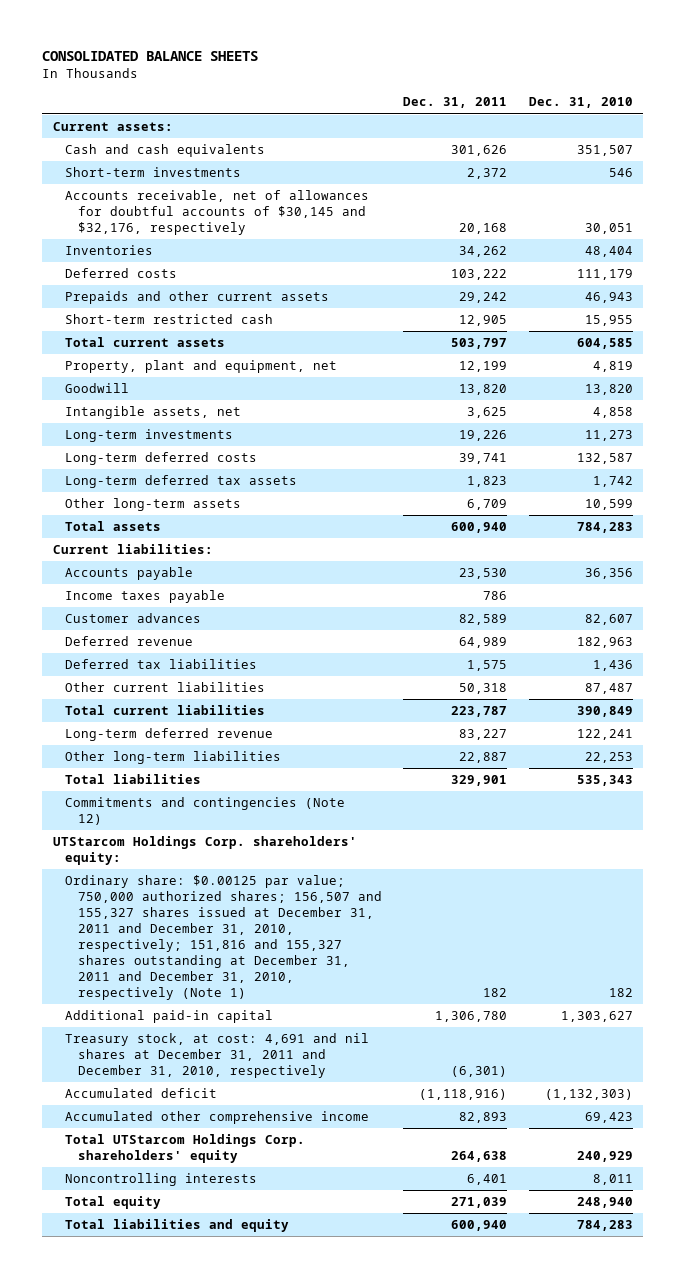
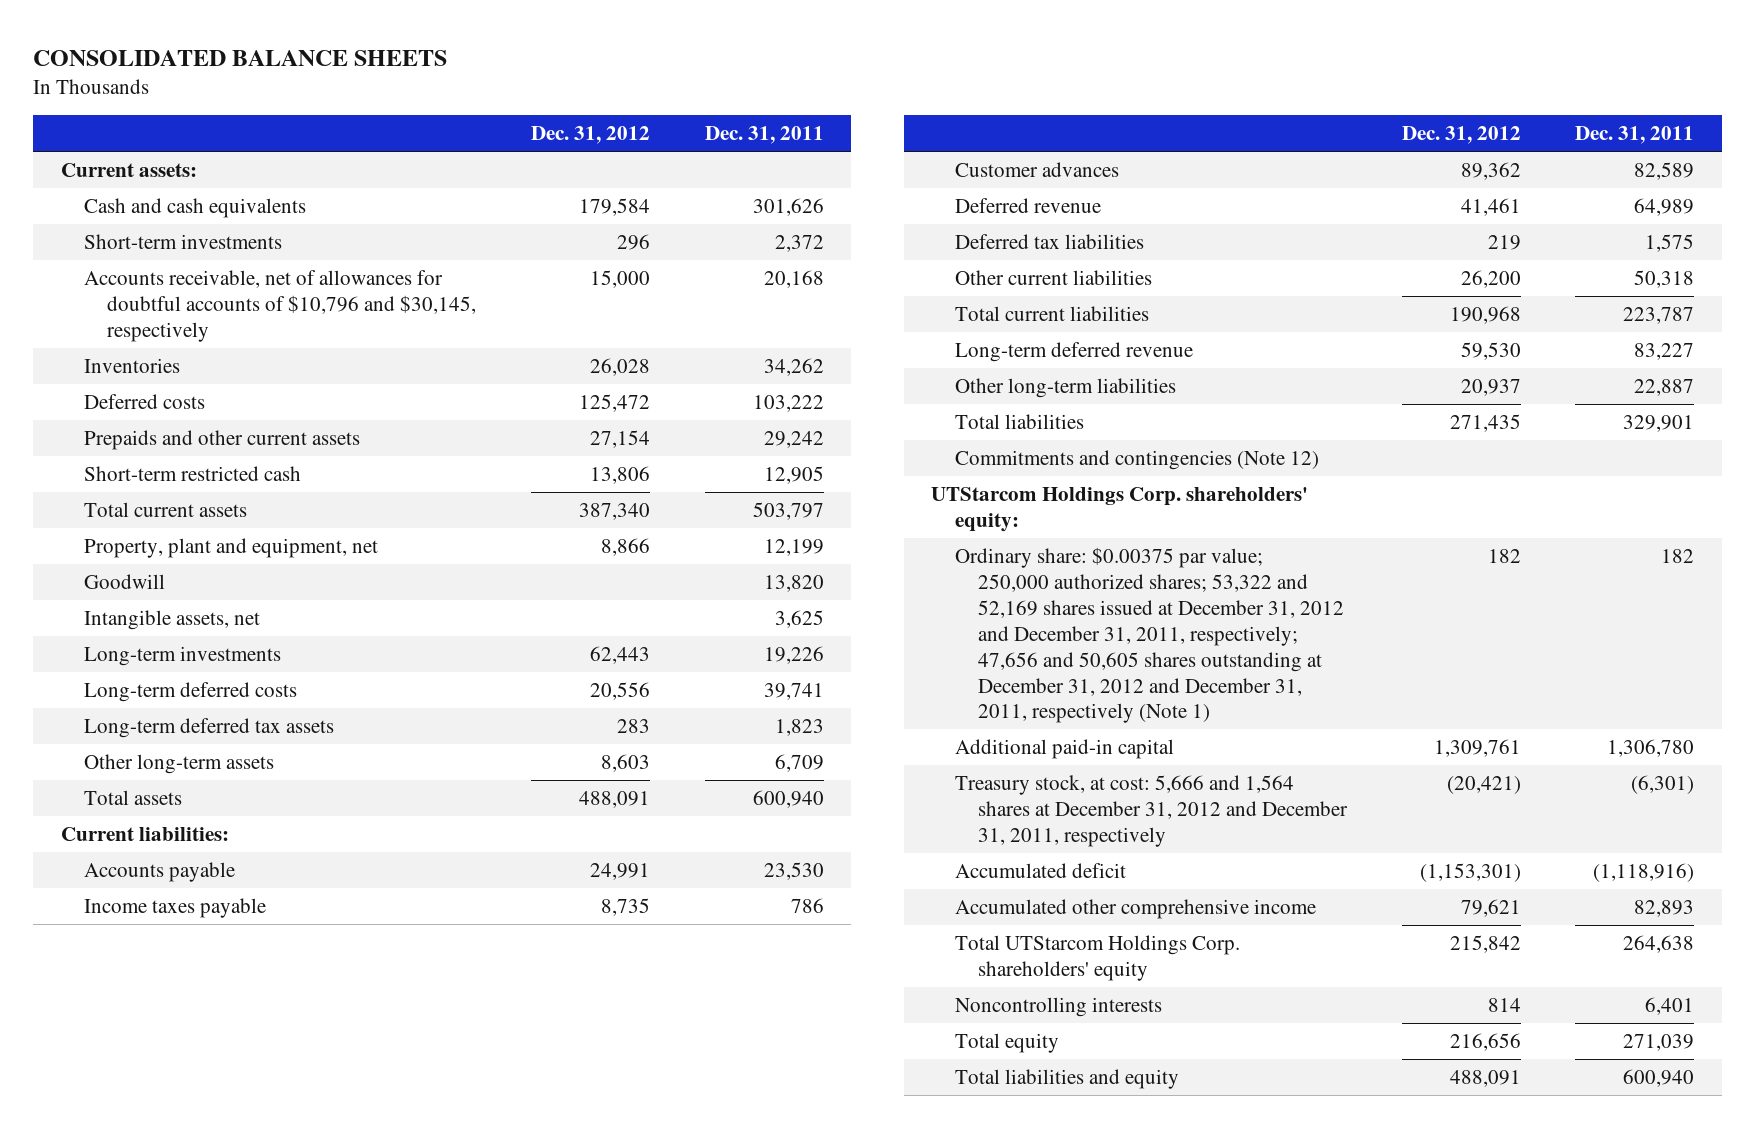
- | Dec. 31, 2011 | Dec. 31, 2010
+ | Dec. 31, 2012 | Dec. 31, 2011
- Accounts receivable, net of allowances for doubtful accounts of $30,145 and $32,176, respectively | 20,168 | 30,051
+ Accounts receivable, net of allowances for doubtful accounts of $10,796 and $30,145, respectively | 15,000 | 20,168
- Ordinary share: $0.00125 par value; 750,000 authorized shares; 156,507 and 155,327 shares issued at December 31, 2011 and December 31, 2010, respectively; 151,816 and 155,327 shares outstanding at December 31, 2011 and December 31, 2010, respectively (Note 1) | 182 | 182
+ Ordinary share: $0.00375 par value; 250,000 authorized shares; 53,322 and 52,169 shares issued at December 31, 2012 and December 31, 2011, respectively; 47,656 and 50,605 shares outstanding at December 31, 2012 and December 31, 2011, respectively (Note 1) | 182 | 182
- Treasury stock, at cost: 4,691 and nil shares at December 31, 2011 and December 31, 2010, respectively | (6,301) |
+ Treasury stock, at cost: 5,666 and 1,564 shares at December 31, 2012 and December 31, 2011, respectively | (20,421) | (6,301)

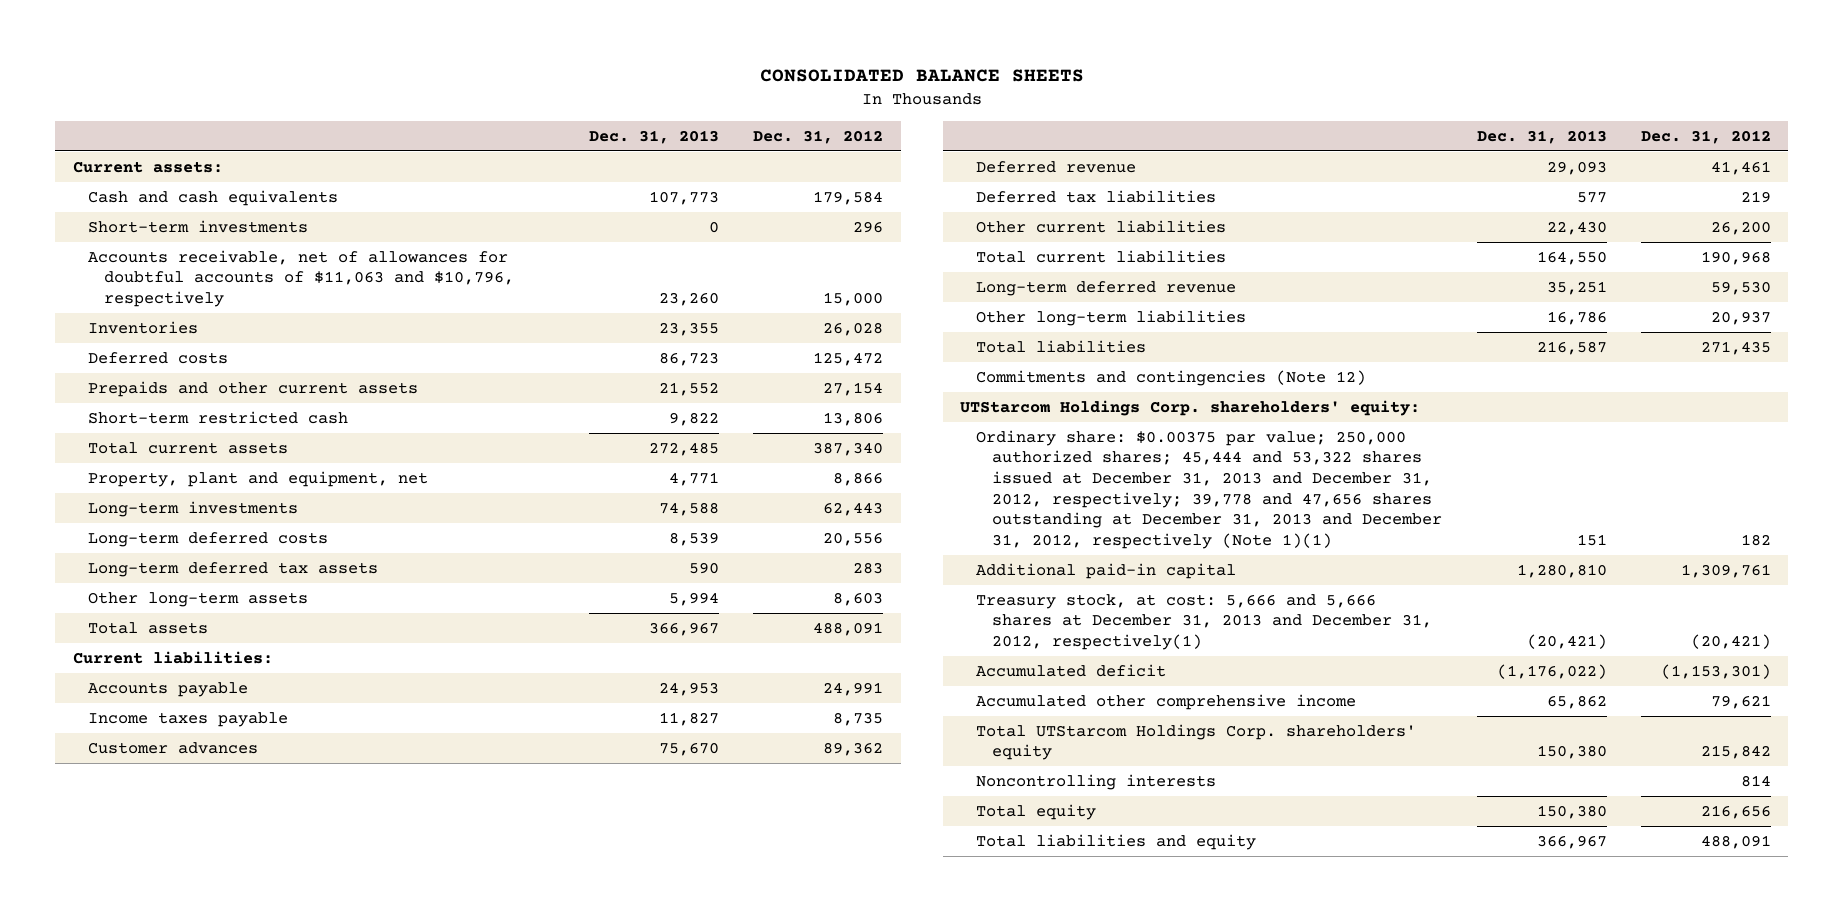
- | Dec. 31, 2012 | Dec. 31, 2011
+ | Dec. 31, 2013 | Dec. 31, 2012
- Accounts receivable, net of allowances for doubtful accounts of $10,796 and $30,145, respectively | 15,000 | 20,168
+ Accounts receivable, net of allowances for doubtful accounts of $11,063 and $10,796, respectively | 23,260 | 15,000
- Goodwill | | 13,820
- Intangible assets, net | | 3,625
- Ordinary share: $0.00375 par value; 250,000 authorized shares; 53,322 and 52,169 shares issued at December 31, 2012 and December 31, 2011, respectively; 47,656 and 50,605 shares outstanding at December 31, 2012 and December 31, 2011, respectively (Note 1) | 182 | 182
+ Ordinary share: $0.00375 par value; 250,000 authorized shares; 45,444 and 53,322 shares issued at December 31, 2013 and December 31, 2012, respectively; 39,778 and 47,656 shares outstanding at December 31, 2013 and December 31, 2012, respectively (Note 1)(1) | 151 | 182
- Treasury stock, at cost: 5,666 and 1,564 shares at December 31, 2012 and December 31, 2011, respectively | (20,421) | (6,301)
+ Treasury stock, at cost: 5,666 and 5,666 shares at December 31, 2013 and December 31, 2012, respectively(1) | (20,421) | (20,421)

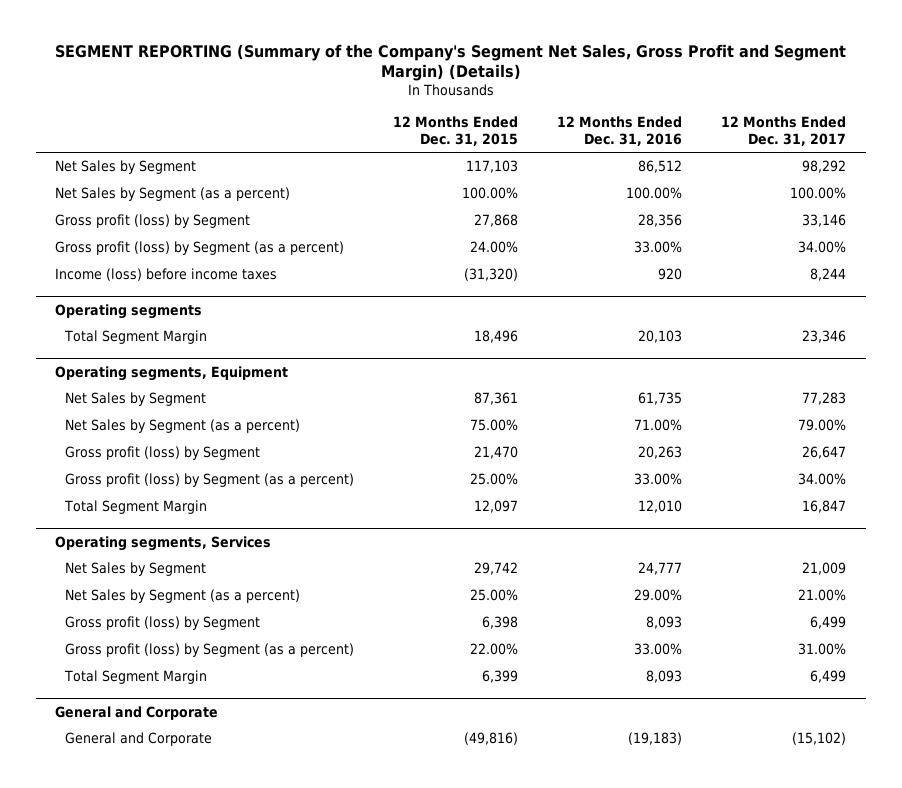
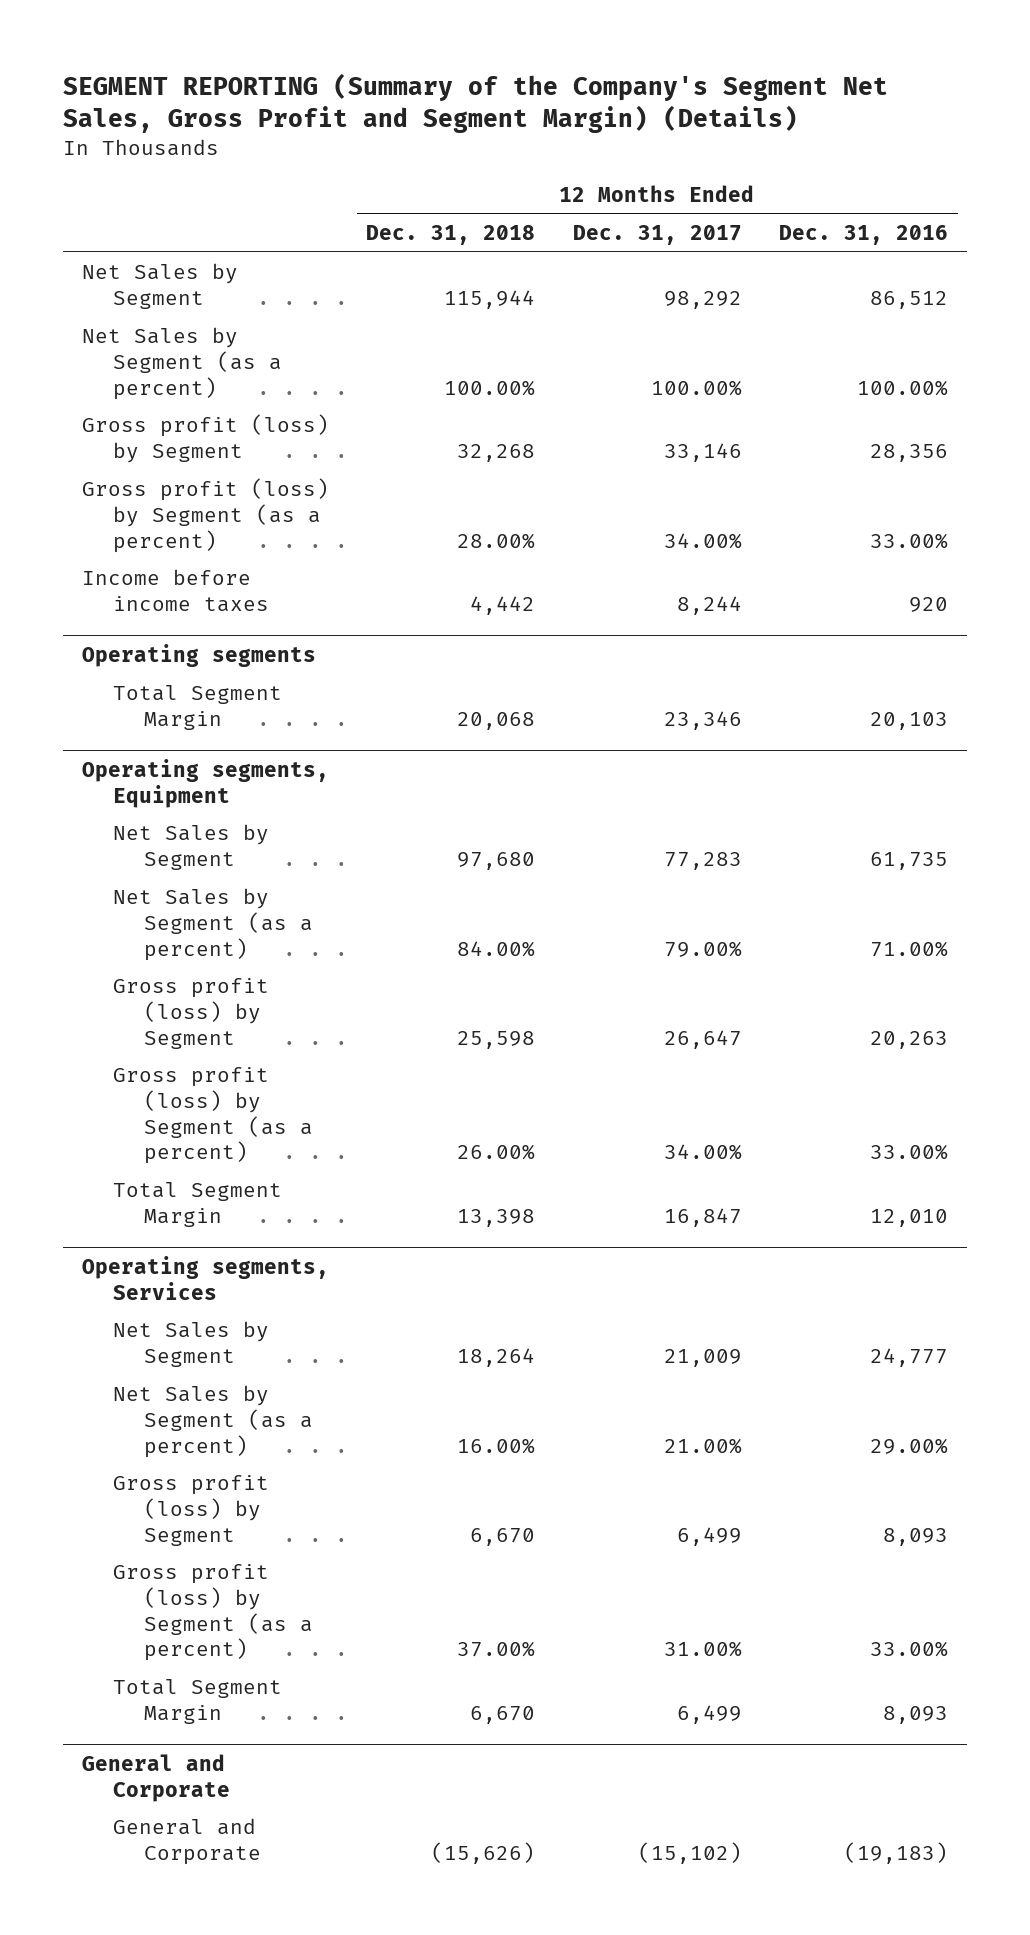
- | 12 Months Ended Dec. 31, 2015 | 12 Months Ended Dec. 31, 2016 | 12 Months Ended Dec. 31, 2017
+ | 12 Months Ended Dec. 31, 2018 | 12 Months Ended Dec. 31, 2017 | 12 Months Ended Dec. 31, 2016
- Income (loss) before income taxes | (31,320) | 920 | 8,244
+ Income before income taxes | 4,442 | 8,244 | 920

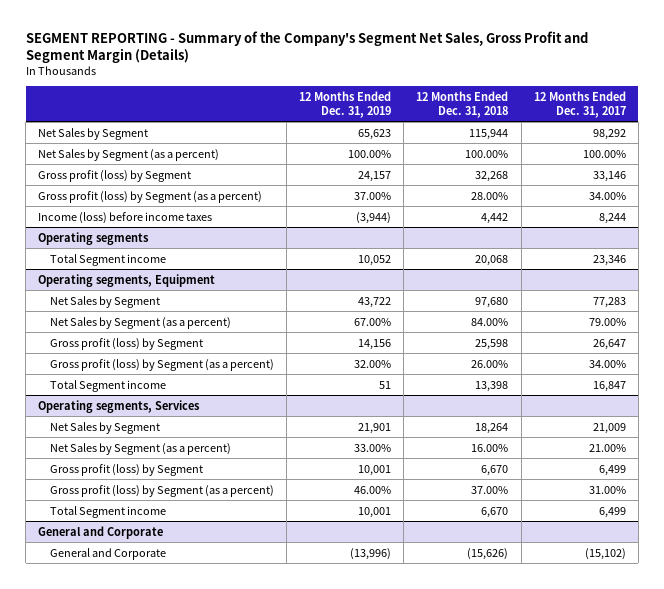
- SEGMENT REPORTING (Summary of the Company's Segment Net Sales, Gross Profit and Segment Margin) (Details)
+ SEGMENT REPORTING - Summary of the Company's Segment Net Sales, Gross Profit and Segment Margin (Details)
- | 12 Months Ended Dec. 31, 2018 | 12 Months Ended Dec. 31, 2017 | 12 Months Ended Dec. 31, 2016
+ | 12 Months Ended Dec. 31, 2019 | 12 Months Ended Dec. 31, 2018 | 12 Months Ended Dec. 31, 2017
- Income before income taxes | 4,442 | 8,244 | 920
+ Income (loss) before income taxes | (3,944) | 4,442 | 8,244
@ Operating segments
- Total Segment Margin | 20,068 | 23,346 | 20,103
+ Total Segment income | 10,052 | 20,068 | 23,346
@ Operating segments, Equipment
- Total Segment Margin | 13,398 | 16,847 | 12,010
+ Total Segment income | 51 | 13,398 | 16,847
@ Operating segments, Services
- Total Segment Margin | 6,670 | 6,499 | 8,093
+ Total Segment income | 10,001 | 6,670 | 6,499

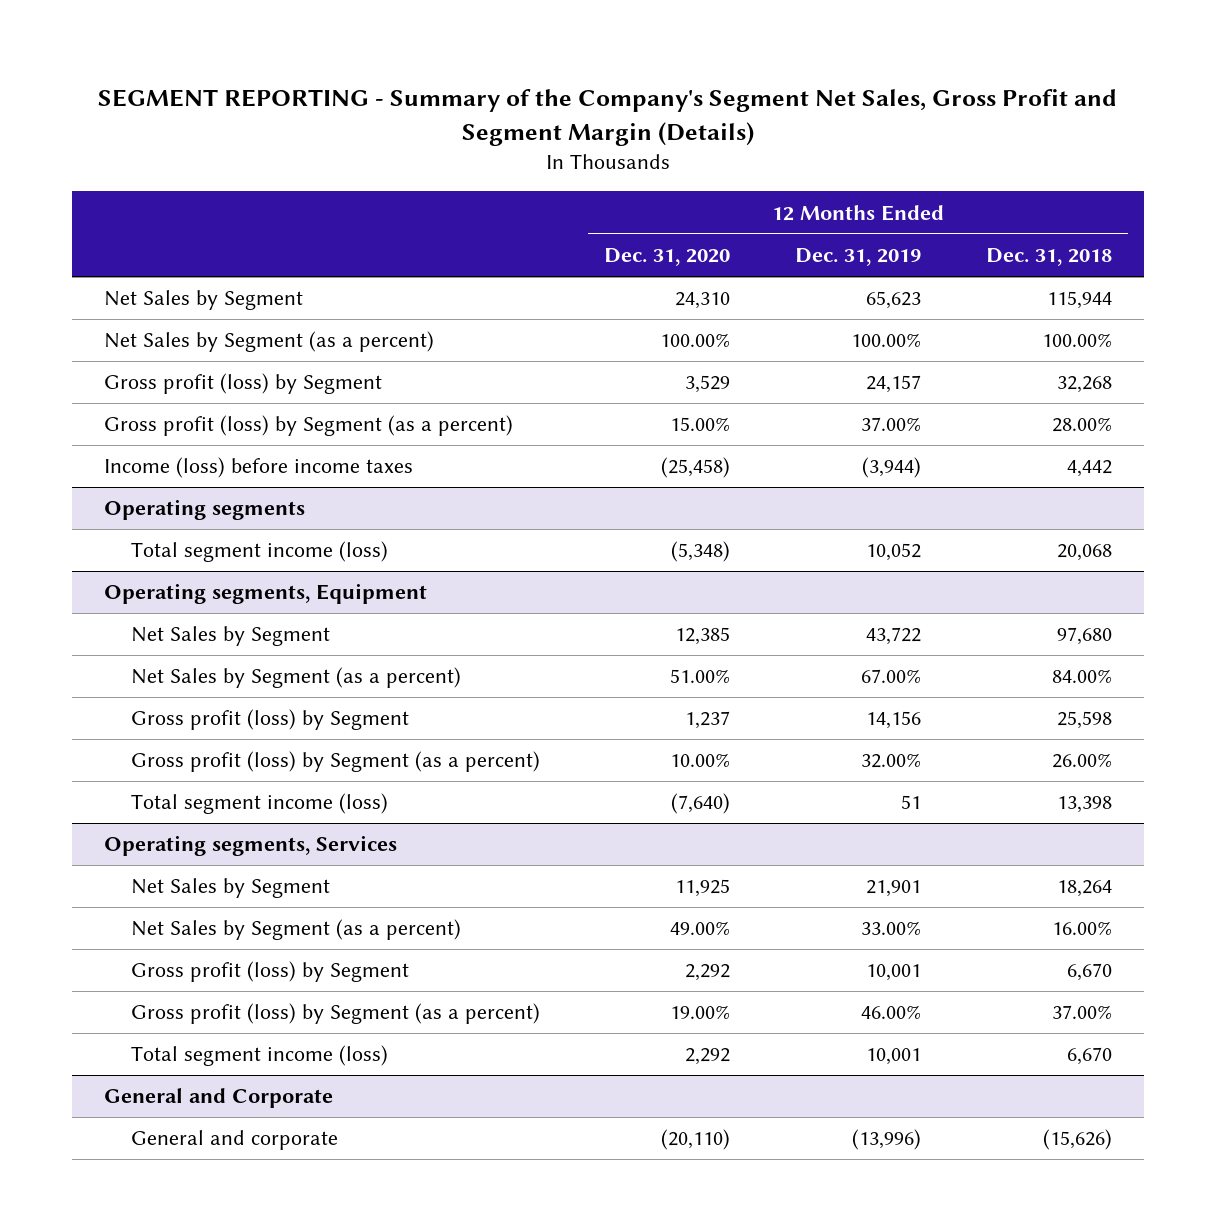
- | 12 Months Ended Dec. 31, 2019 | 12 Months Ended Dec. 31, 2018 | 12 Months Ended Dec. 31, 2017
+ | 12 Months Ended Dec. 31, 2020 | 12 Months Ended Dec. 31, 2019 | 12 Months Ended Dec. 31, 2018
@ Operating segments
- Total Segment income | 10,052 | 20,068 | 23,346
+ Total segment income (loss) | (5,348) | 10,052 | 20,068
@ Operating segments, Equipment
- Total Segment income | 51 | 13,398 | 16,847
+ Total segment income (loss) | (7,640) | 51 | 13,398
@ Operating segments, Services
- Total Segment income | 10,001 | 6,670 | 6,499
+ Total segment income (loss) | 2,292 | 10,001 | 6,670
@ General and Corporate
- General and Corporate | (13,996) | (15,626) | (15,102)
+ General and corporate | (20,110) | (13,996) | (15,626)

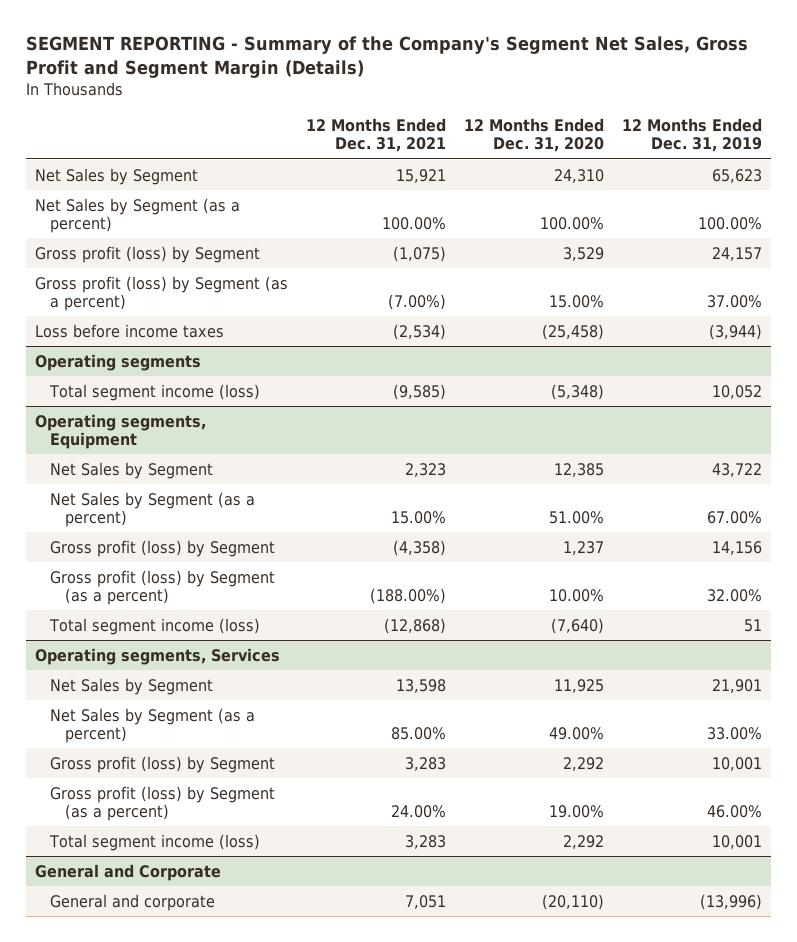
- | 12 Months Ended Dec. 31, 2020 | 12 Months Ended Dec. 31, 2019 | 12 Months Ended Dec. 31, 2018
+ | 12 Months Ended Dec. 31, 2021 | 12 Months Ended Dec. 31, 2020 | 12 Months Ended Dec. 31, 2019
- Income (loss) before income taxes | (25,458) | (3,944) | 4,442
+ Loss before income taxes | (2,534) | (25,458) | (3,944)

